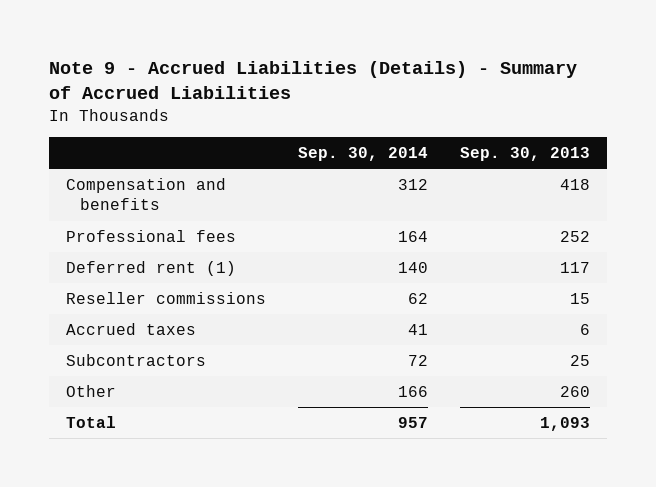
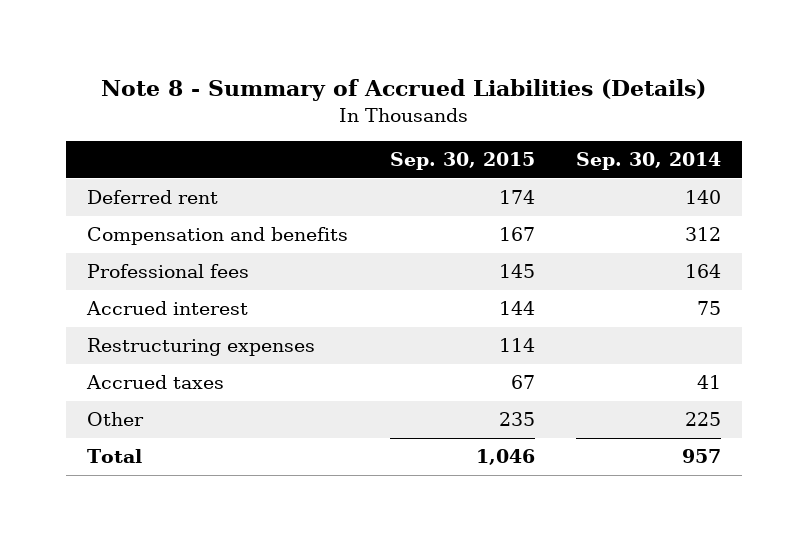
- Note 9 - Accrued Liabilities (Details) - Summary of Accrued Liabilities
+ Note 8 - Summary of Accrued Liabilities (Details)
- | Sep. 30, 2014 | Sep. 30, 2013
+ | Sep. 30, 2015 | Sep. 30, 2014
+ Deferred rent | 174 | 140
- Deferred rent (1) | 140 | 117
- Reseller commissions | 62 | 15
+ Accrued interest | 144 | 75
+ Restructuring expenses | 114 |
- Subcontractors | 72 | 25
- Other | 166 | 260
+ Other | 235 | 225

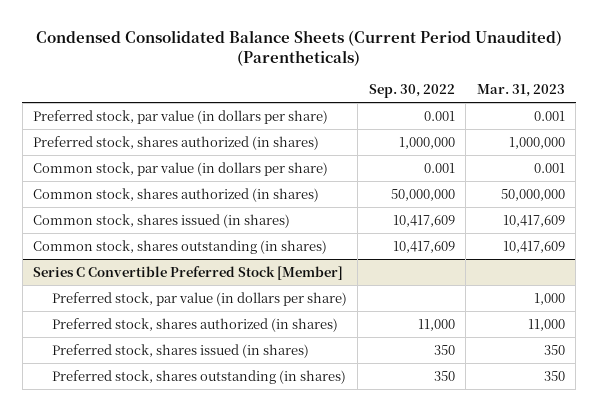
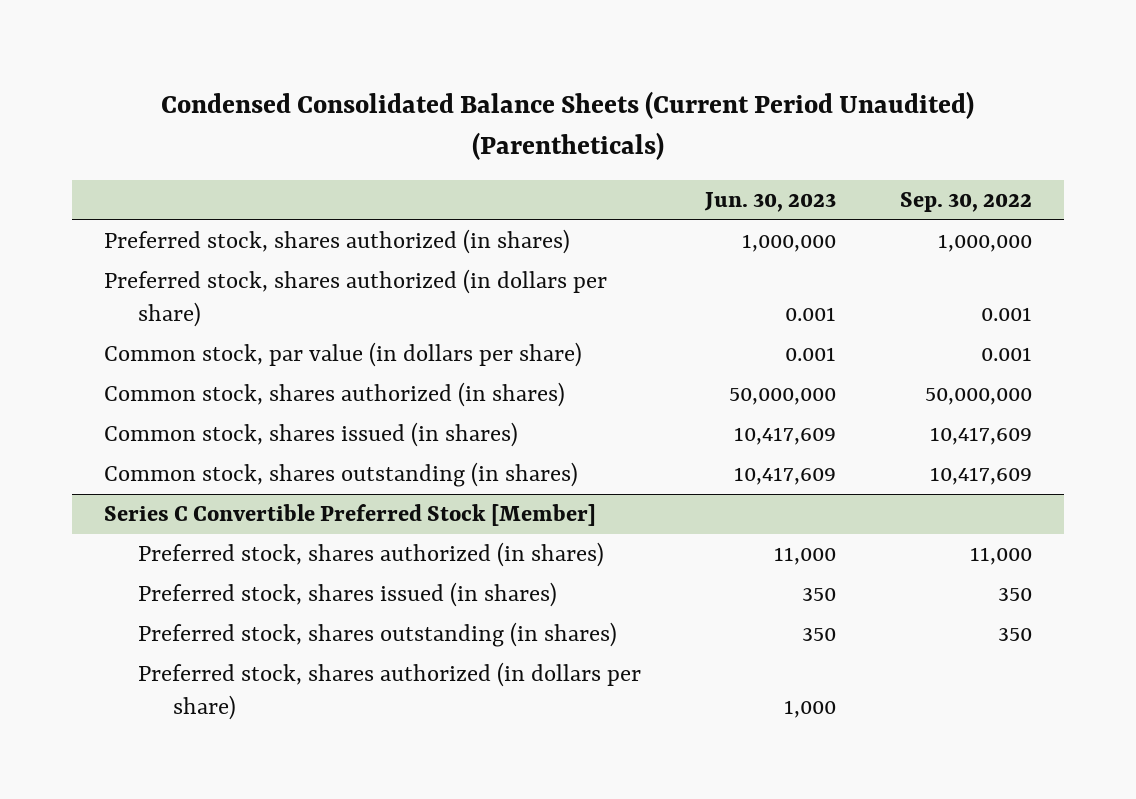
- | Sep. 30, 2022 | Mar. 31, 2023
+ | Jun. 30, 2023 | Sep. 30, 2022
- Preferred stock, par value (in dollars per share) | 0.001 | 0.001
+ Preferred stock, shares authorized (in dollars per share) | 0.001 | 0.001
@ Series C Convertible Preferred Stock [Member]
- Preferred stock, par value (in dollars per share) | | 1,000
+ Preferred stock, shares authorized (in dollars per share) | 1,000 |

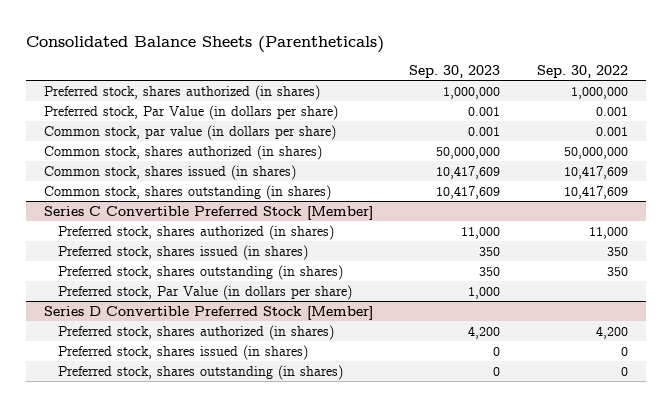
- Condensed Consolidated Balance Sheets (Current Period Unaudited) (Parentheticals)
+ Consolidated Balance Sheets (Parentheticals)
- | Jun. 30, 2023 | Sep. 30, 2022
+ | Sep. 30, 2023 | Sep. 30, 2022
- Preferred stock, shares authorized (in dollars per share) | 0.001 | 0.001
+ Preferred stock, Par Value (in dollars per share) | 0.001 | 0.001
@ Series C Convertible Preferred Stock [Member]
- Preferred stock, shares authorized (in dollars per share) | 1,000 |
+ Preferred stock, Par Value (in dollars per share) | 1,000 |
+ Series D Convertible Preferred Stock [Member]
+ Preferred stock, shares authorized (in shares) | 4,200 | 4,200
+ Preferred stock, shares issued (in shares) | 0 | 0
+ Preferred stock, shares outstanding (in shares) | 0 | 0

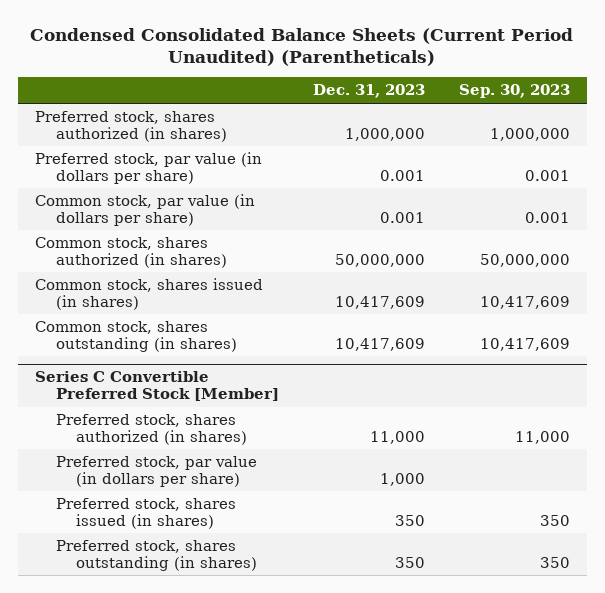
- Consolidated Balance Sheets (Parentheticals)
+ Condensed Consolidated Balance Sheets (Current Period Unaudited) (Parentheticals)
- | Sep. 30, 2023 | Sep. 30, 2022
+ | Dec. 31, 2023 | Sep. 30, 2023
- Preferred stock, Par Value (in dollars per share) | 0.001 | 0.001
+ Preferred stock, par value (in dollars per share) | 0.001 | 0.001
@ Series C Convertible Preferred Stock [Member]
+ Preferred stock, par value (in dollars per share) | 1,000 |
- Preferred stock, Par Value (in dollars per share) | 1,000 |
- Series D Convertible Preferred Stock [Member]
- Preferred stock, shares authorized (in shares) | 4,200 | 4,200
- Preferred stock, shares issued (in shares) | 0 | 0
- Preferred stock, shares outstanding (in shares) | 0 | 0

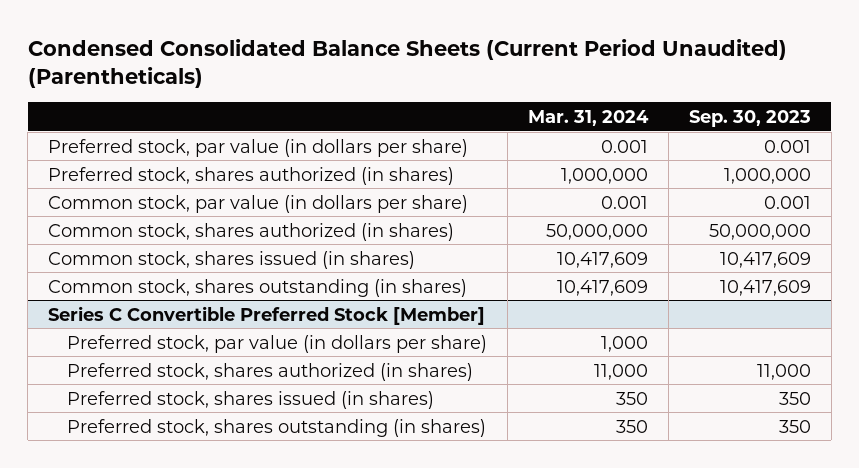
- | Dec. 31, 2023 | Sep. 30, 2023
+ | Mar. 31, 2024 | Sep. 30, 2023
moved down: Preferred stock, shares authorized (in shares) | 1,000,000 | 1,000,000
@ Series C Convertible Preferred Stock [Member]
moved down: Preferred stock, shares authorized (in shares) | 11,000 | 11,000

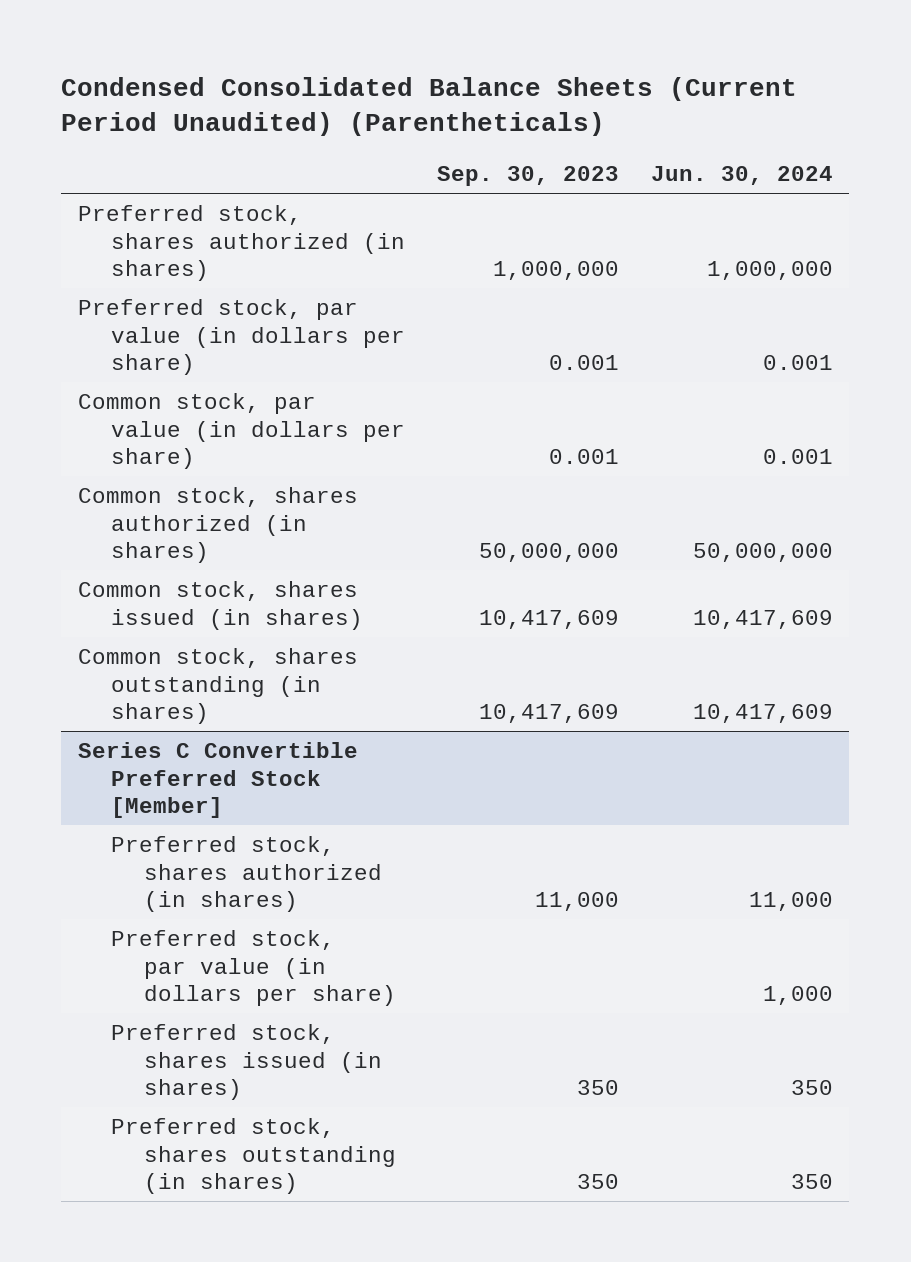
- | Mar. 31, 2024 | Sep. 30, 2023
+ | Sep. 30, 2023 | Jun. 30, 2024
moved down: Preferred stock, par value (in dollars per share) | 0.001 | 0.001
@ Series C Convertible Preferred Stock [Member]
moved down: Preferred stock, par value (in dollars per share) | | 1,000

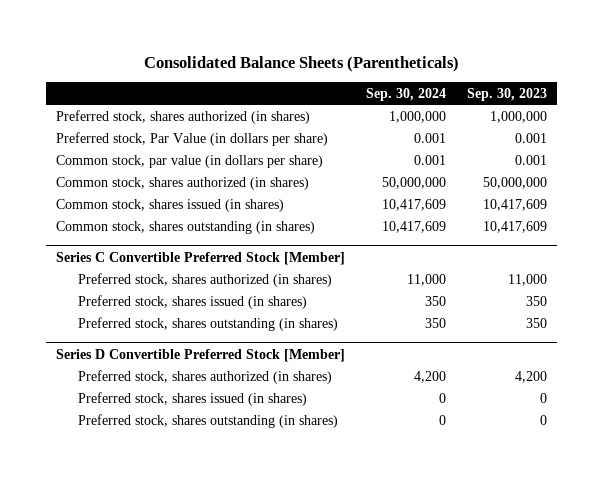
- Condensed Consolidated Balance Sheets (Current Period Unaudited) (Parentheticals)
+ Consolidated Balance Sheets (Parentheticals)
- | Sep. 30, 2023 | Jun. 30, 2024
+ | Sep. 30, 2024 | Sep. 30, 2023
- Preferred stock, par value (in dollars per share) | 0.001 | 0.001
+ Preferred stock, Par Value (in dollars per share) | 0.001 | 0.001
@ Series C Convertible Preferred Stock [Member]
- Preferred stock, par value (in dollars per share) | | 1,000
+ Series D Convertible Preferred Stock [Member]
+ Preferred stock, shares authorized (in shares) | 4,200 | 4,200
+ Preferred stock, shares issued (in shares) | 0 | 0
+ Preferred stock, shares outstanding (in shares) | 0 | 0

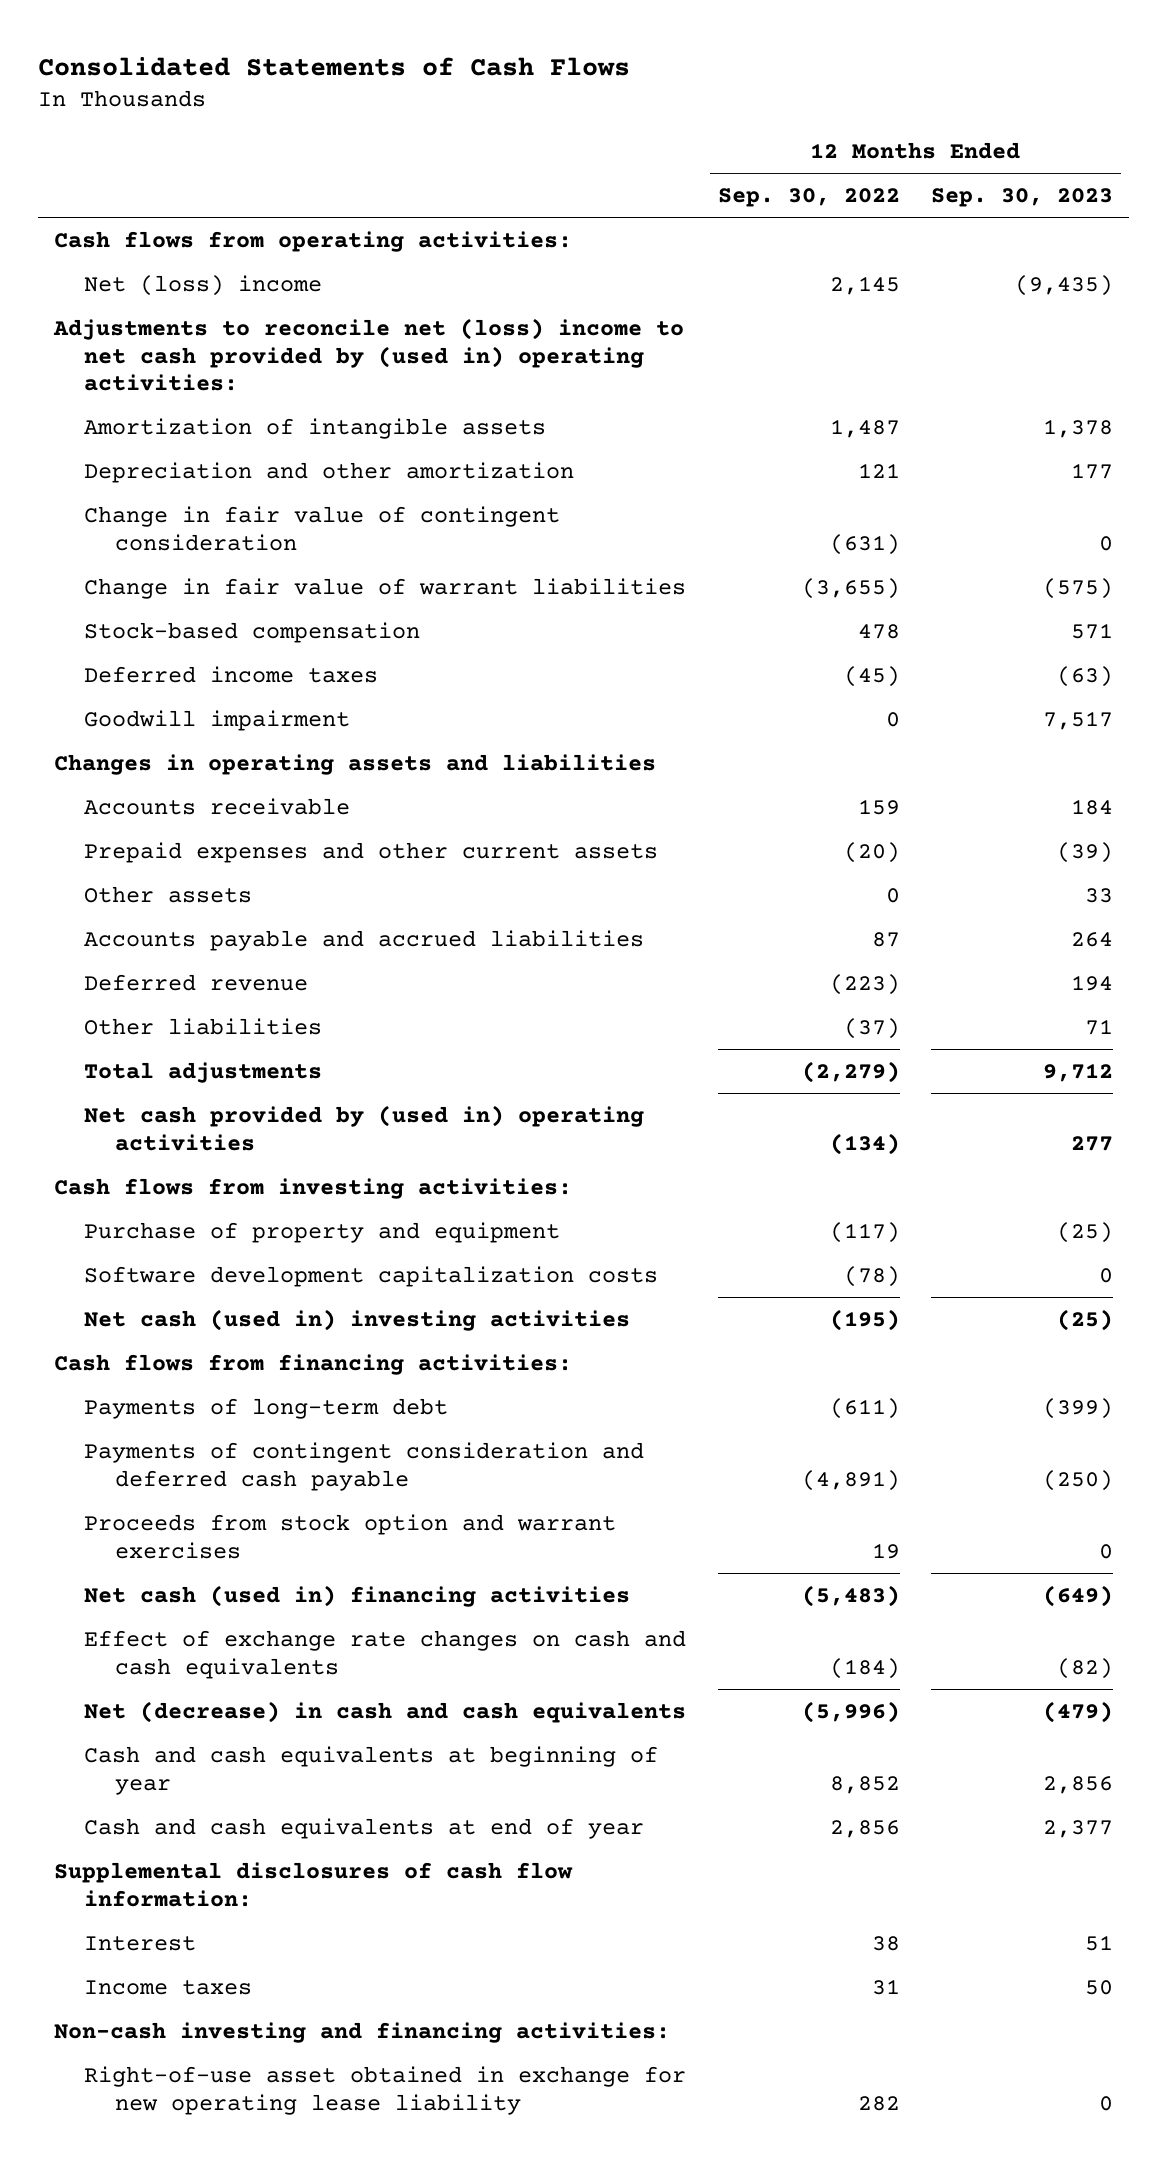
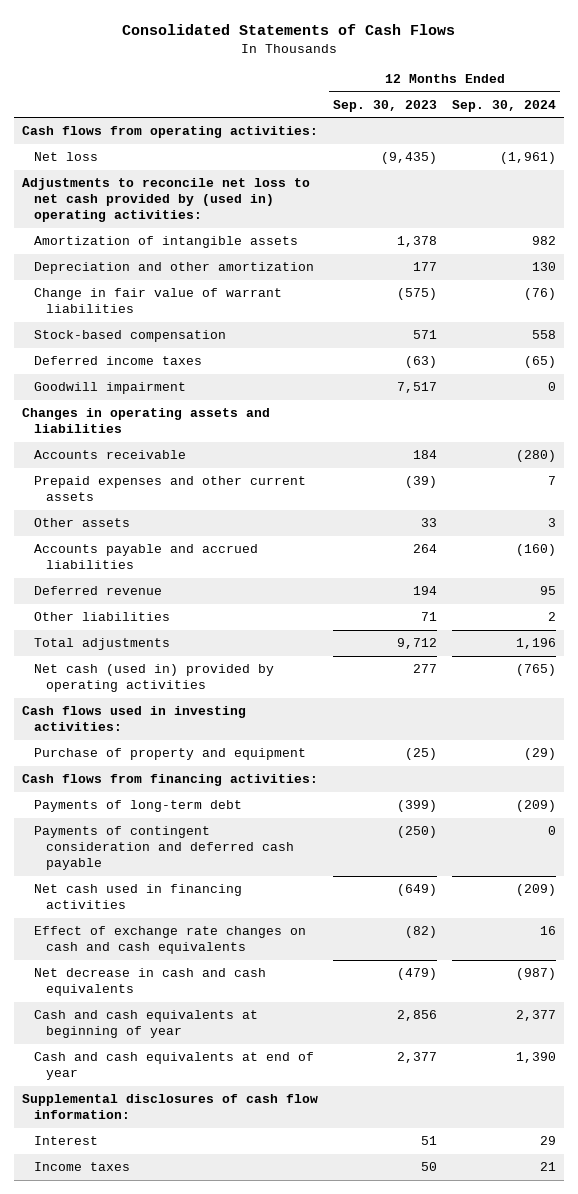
- | 12 Months Ended Sep. 30, 2022 | 12 Months Ended Sep. 30, 2023
+ | 12 Months Ended Sep. 30, 2023 | 12 Months Ended Sep. 30, 2024
- Net (loss) income | 2,145 | (9,435)
- Adjustments to reconcile net (loss) income to net cash provided by (used in) operating activities:
+ Net loss | (9,435) | (1,961)
+ Adjustments to reconcile net loss to net cash provided by (used in) operating activities:
- Change in fair value of contingent consideration | (631) | 0
- Net cash provided by (used in) operating activities | (134) | 277
- Cash flows from investing activities:
+ Net cash (used in) provided by operating activities | 277 | (765)
+ Cash flows used in investing activities:
- Software development capitalization costs | (78) | 0
- Net cash (used in) investing activities | (195) | (25)
- Proceeds from stock option and warrant exercises | 19 | 0
- Net cash (used in) financing activities | (5,483) | (649)
+ Net cash used in financing activities | (649) | (209)
- Net (decrease) in cash and cash equivalents | (5,996) | (479)
+ Net decrease in cash and cash equivalents | (479) | (987)
- Non-cash investing and financing activities:
- Right-of-use asset obtained in exchange for new operating lease liability | 282 | 0

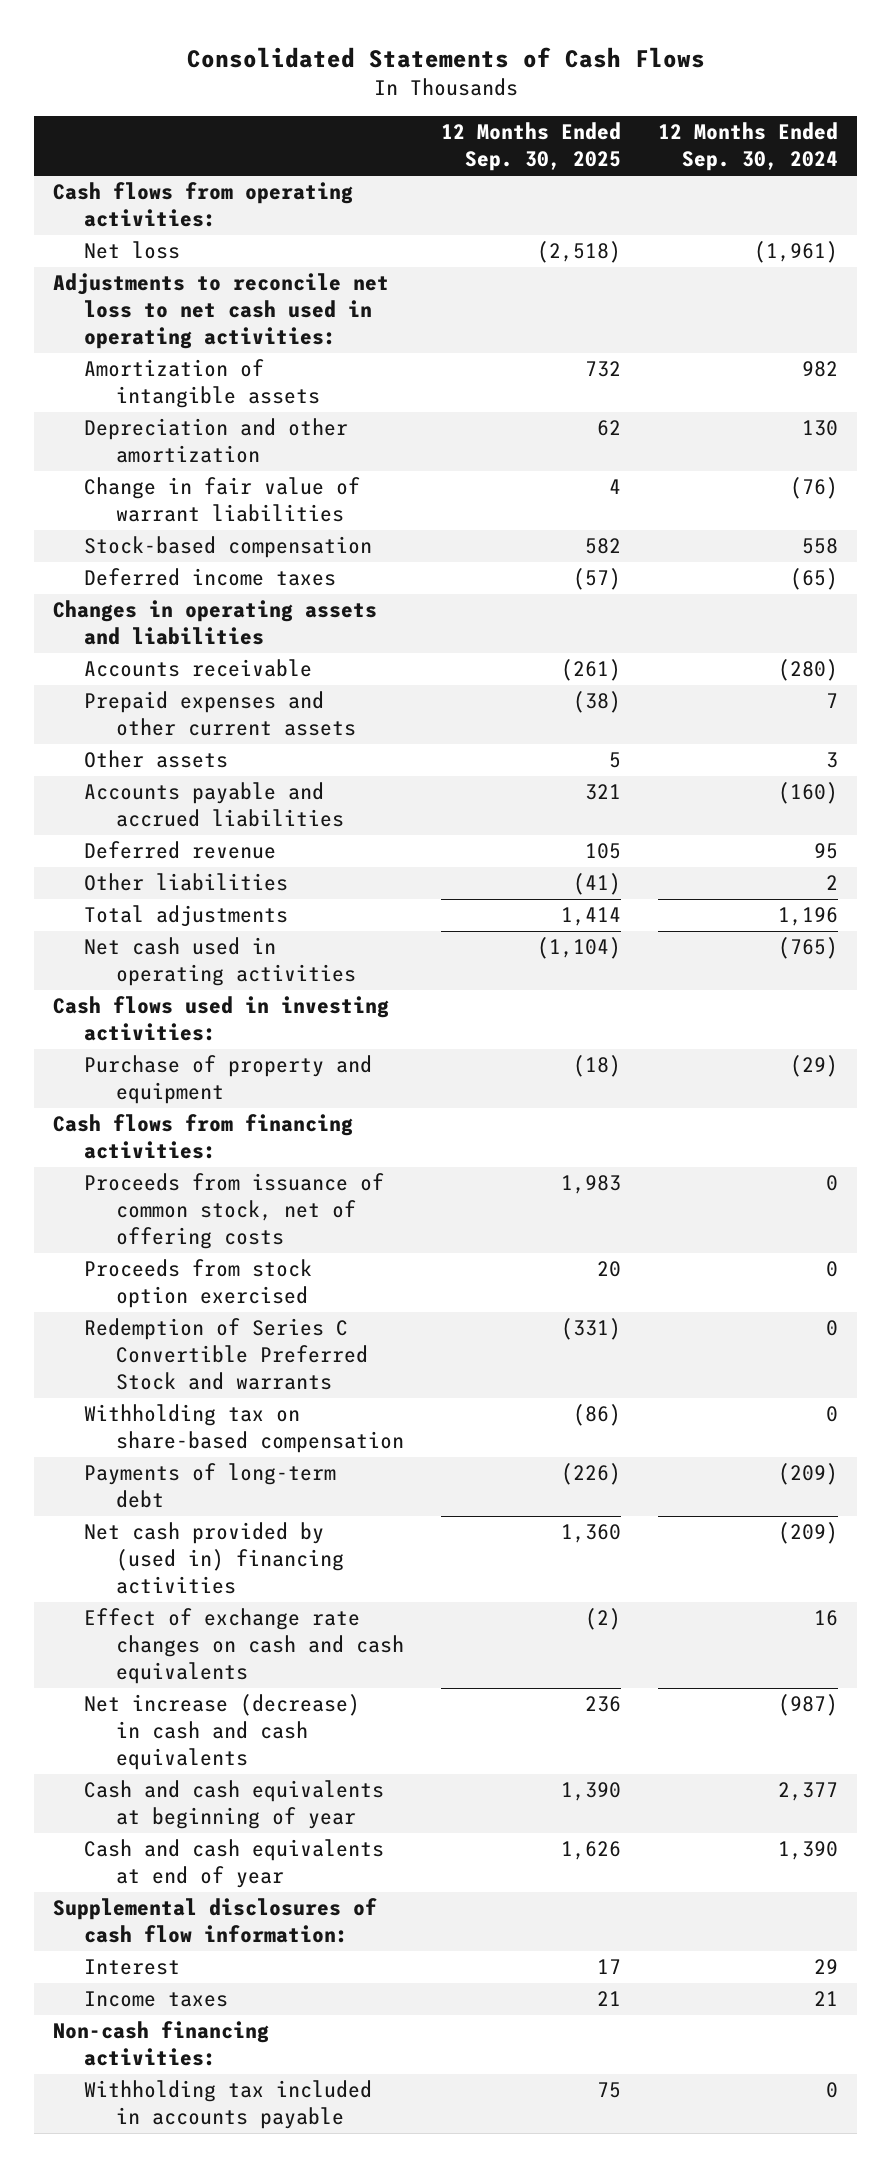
- | 12 Months Ended Sep. 30, 2023 | 12 Months Ended Sep. 30, 2024
+ | 12 Months Ended Sep. 30, 2025 | 12 Months Ended Sep. 30, 2024
- Adjustments to reconcile net loss to net cash provided by (used in) operating activities:
+ Adjustments to reconcile net loss to net cash used in operating activities:
- Goodwill impairment | 7,517 | 0
- Net cash (used in) provided by operating activities | 277 | (765)
+ Net cash used in operating activities | (1,104) | (765)
+ Proceeds from issuance of common stock, net of offering costs | 1,983 | 0
+ Proceeds from stock option exercised | 20 | 0
+ Redemption of Series C Convertible Preferred Stock and warrants | (331) | 0
+ Withholding tax on share-based compensation | (86) | 0
- Payments of contingent consideration and deferred cash payable | (250) | 0
- Net cash used in financing activities | (649) | (209)
+ Net cash provided by (used in) financing activities | 1,360 | (209)
- Net decrease in cash and cash equivalents | (479) | (987)
+ Net increase (decrease) in cash and cash equivalents | 236 | (987)
+ Non-cash financing activities:
+ Withholding tax included in accounts payable | 75 | 0

